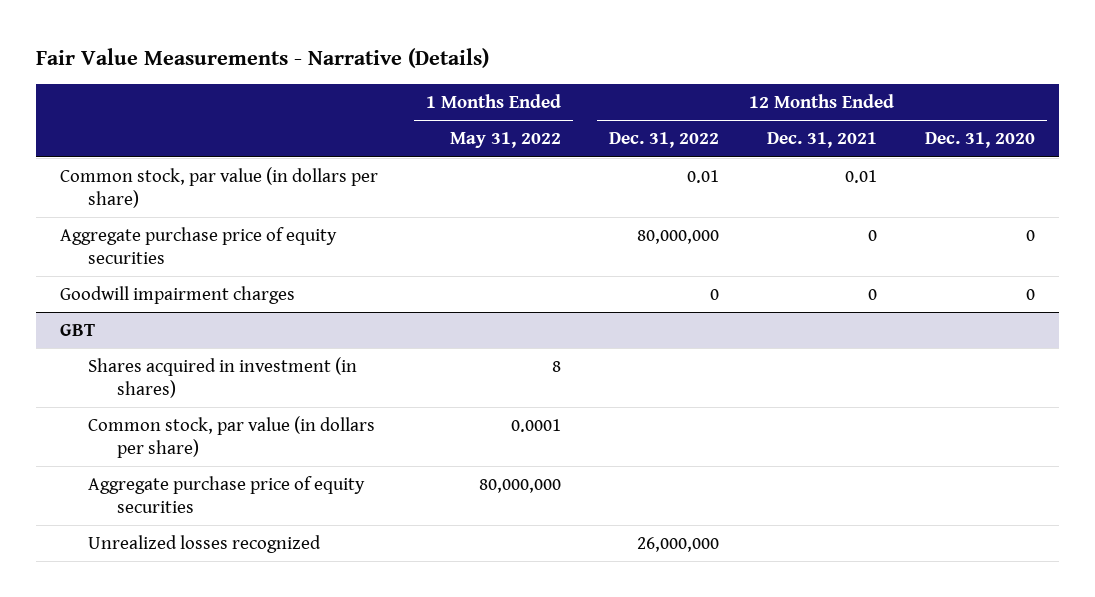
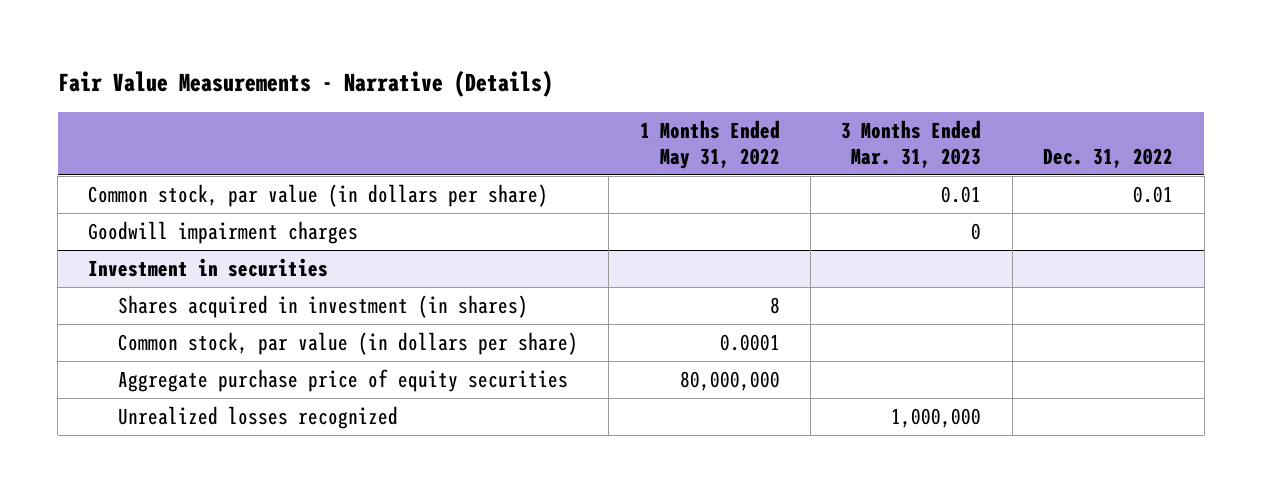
- | 1 Months Ended May 31, 2022 | 12 Months Ended Dec. 31, 2022 | 12 Months Ended Dec. 31, 2021 | 12 Months Ended Dec. 31, 2020
+ | 1 Months Ended May 31, 2022 | 3 Months Ended Mar. 31, 2023 | Dec. 31, 2022
- Aggregate purchase price of equity securities | | 80,000,000 | 0 | 0
- GBT
+ Investment in securities

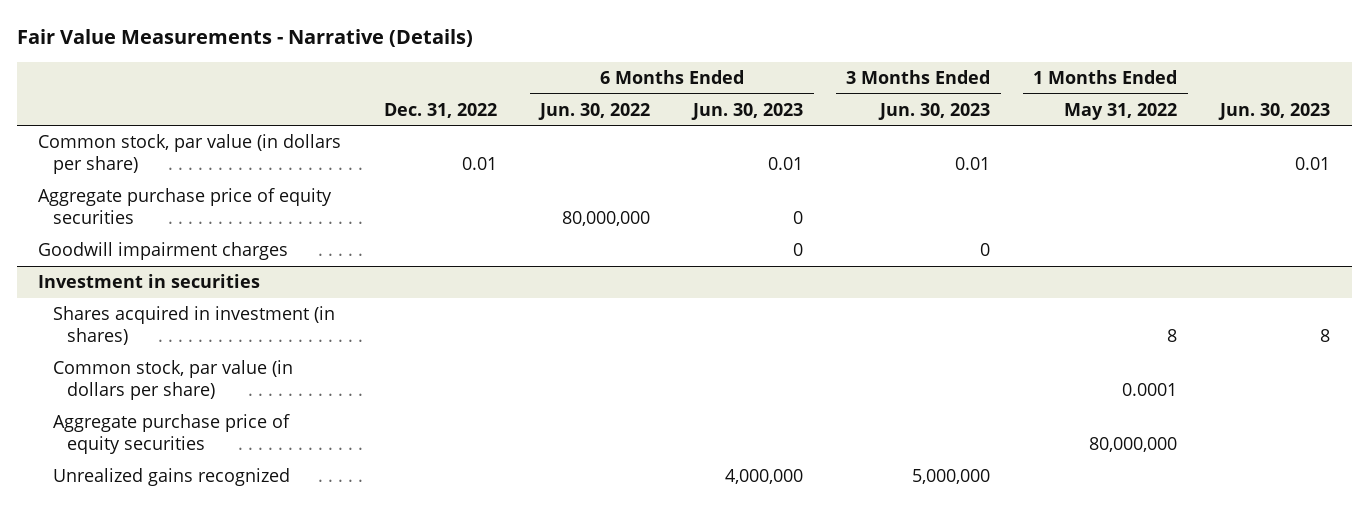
- | 1 Months Ended May 31, 2022 | 3 Months Ended Mar. 31, 2023 | Dec. 31, 2022
+ | Dec. 31, 2022 | 6 Months Ended Jun. 30, 2022 | 6 Months Ended Jun. 30, 2023 | 3 Months Ended Jun. 30, 2023 | 1 Months Ended May 31, 2022 | Jun. 30, 2023
+ Aggregate purchase price of equity securities | | 80,000,000 | 0 | | |
@ Investment in securities
- Unrealized losses recognized | | 1,000,000 |
+ Unrealized gains recognized | | | 4,000,000 | 5,000,000 | |

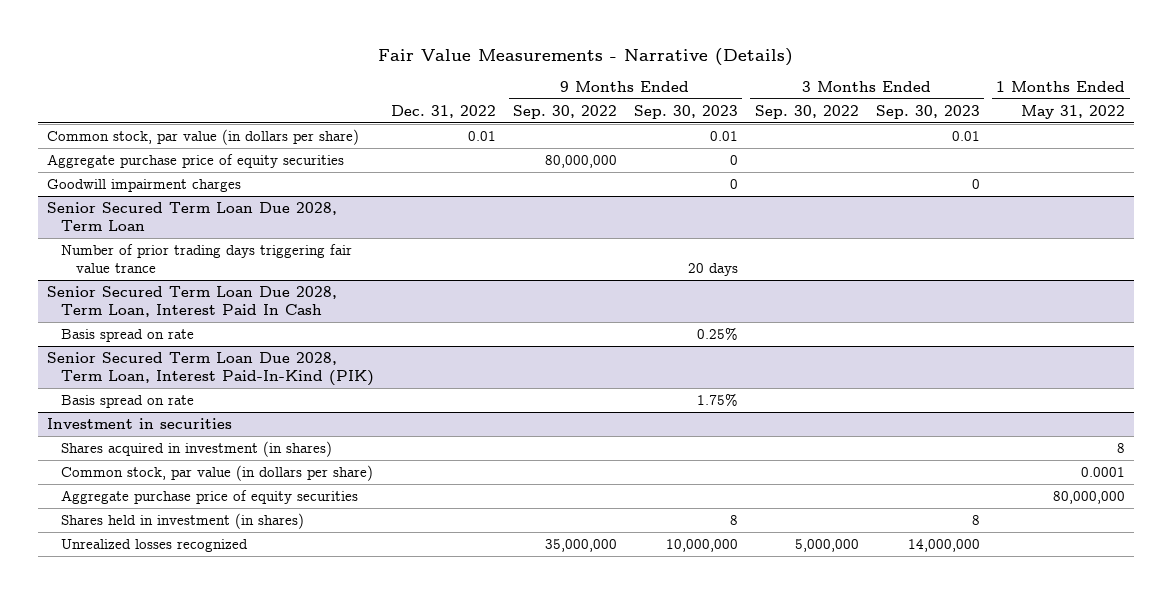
- | Dec. 31, 2022 | 6 Months Ended Jun. 30, 2022 | 6 Months Ended Jun. 30, 2023 | 3 Months Ended Jun. 30, 2023 | 1 Months Ended May 31, 2022 | Jun. 30, 2023
+ | Dec. 31, 2022 | 9 Months Ended Sep. 30, 2022 | 9 Months Ended Sep. 30, 2023 | 3 Months Ended Sep. 30, 2022 | 3 Months Ended Sep. 30, 2023 | 1 Months Ended May 31, 2022
+ Senior Secured Term Loan Due 2028, Term Loan
+ Number of prior trading days triggering fair value trance | | | 20 days | | |
+ Senior Secured Term Loan Due 2028, Term Loan, Interest Paid In Cash
+ Basis spread on rate | | | 0.25% | | |
+ Senior Secured Term Loan Due 2028, Term Loan, Interest Paid-In-Kind (PIK)
+ Basis spread on rate | | | 1.75% | | |
@ Investment in securities
- Unrealized gains recognized | | | 4,000,000 | 5,000,000 | |
+ Shares held in investment (in shares) | | | 8 | | 8 |
+ Unrealized losses recognized | | 35,000,000 | 10,000,000 | 5,000,000 | 14,000,000 |

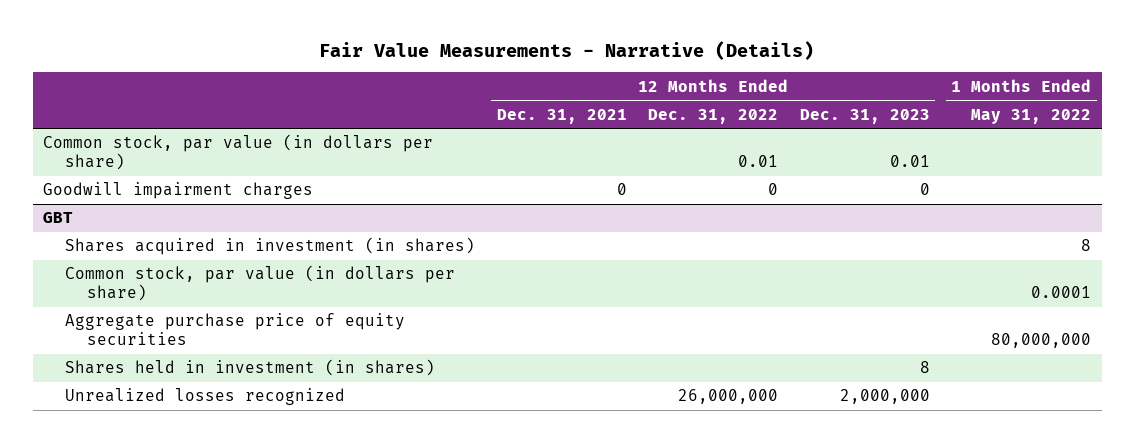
- | Dec. 31, 2022 | 9 Months Ended Sep. 30, 2022 | 9 Months Ended Sep. 30, 2023 | 3 Months Ended Sep. 30, 2022 | 3 Months Ended Sep. 30, 2023 | 1 Months Ended May 31, 2022
+ | 12 Months Ended Dec. 31, 2021 | 12 Months Ended Dec. 31, 2022 | 12 Months Ended Dec. 31, 2023 | 1 Months Ended May 31, 2022
- Aggregate purchase price of equity securities | | 80,000,000 | 0 | | |
- Senior Secured Term Loan Due 2028, Term Loan
- Number of prior trading days triggering fair value trance | | | 20 days | | |
- Senior Secured Term Loan Due 2028, Term Loan, Interest Paid In Cash
- Basis spread on rate | | | 0.25% | | |
- Senior Secured Term Loan Due 2028, Term Loan, Interest Paid-In-Kind (PIK)
- Basis spread on rate | | | 1.75% | | |
- Investment in securities
+ GBT

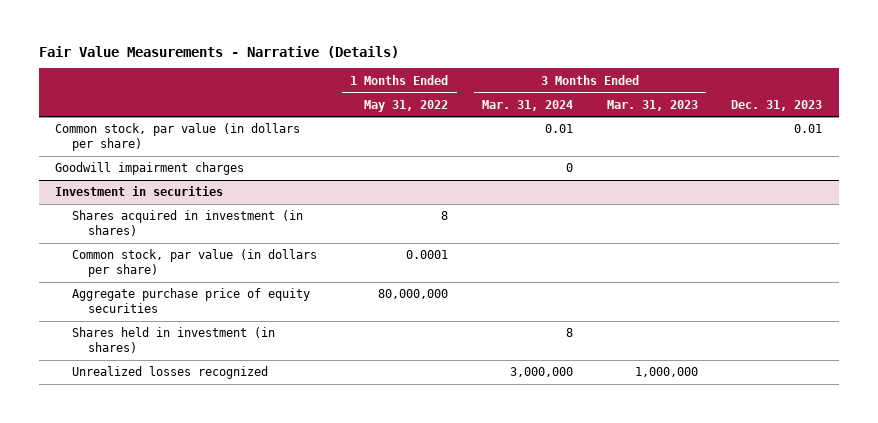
- | 12 Months Ended Dec. 31, 2021 | 12 Months Ended Dec. 31, 2022 | 12 Months Ended Dec. 31, 2023 | 1 Months Ended May 31, 2022
+ | 1 Months Ended May 31, 2022 | 3 Months Ended Mar. 31, 2024 | 3 Months Ended Mar. 31, 2023 | Dec. 31, 2023
- GBT
+ Investment in securities

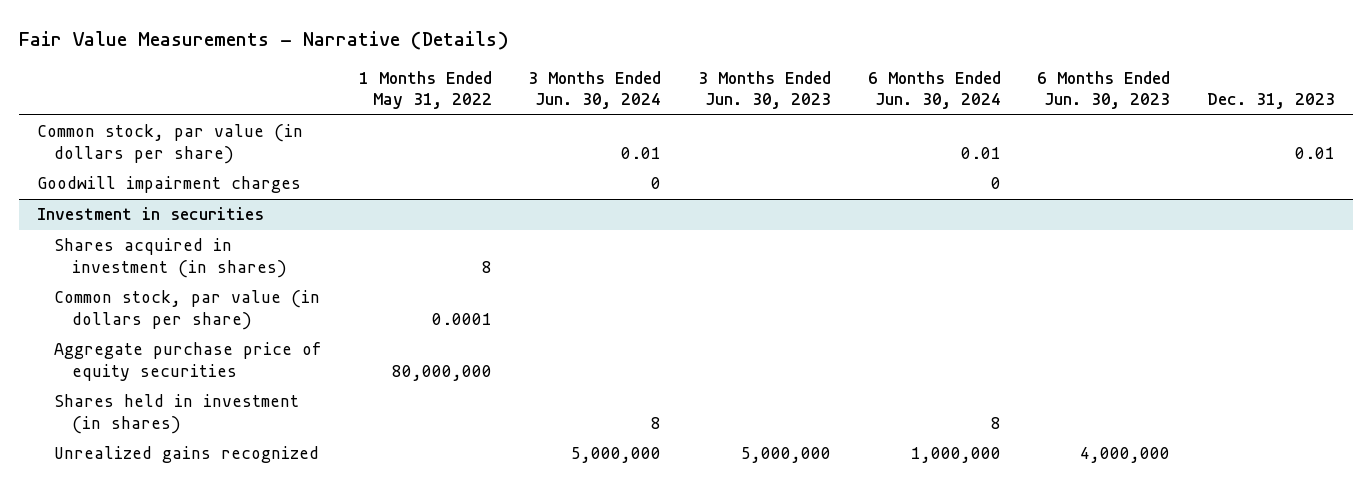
- | 1 Months Ended May 31, 2022 | 3 Months Ended Mar. 31, 2024 | 3 Months Ended Mar. 31, 2023 | Dec. 31, 2023
+ | 1 Months Ended May 31, 2022 | 3 Months Ended Jun. 30, 2024 | 3 Months Ended Jun. 30, 2023 | 6 Months Ended Jun. 30, 2024 | 6 Months Ended Jun. 30, 2023 | Dec. 31, 2023
@ Investment in securities
- Unrealized losses recognized | | 3,000,000 | 1,000,000 |
+ Unrealized gains recognized | | 5,000,000 | 5,000,000 | 1,000,000 | 4,000,000 |

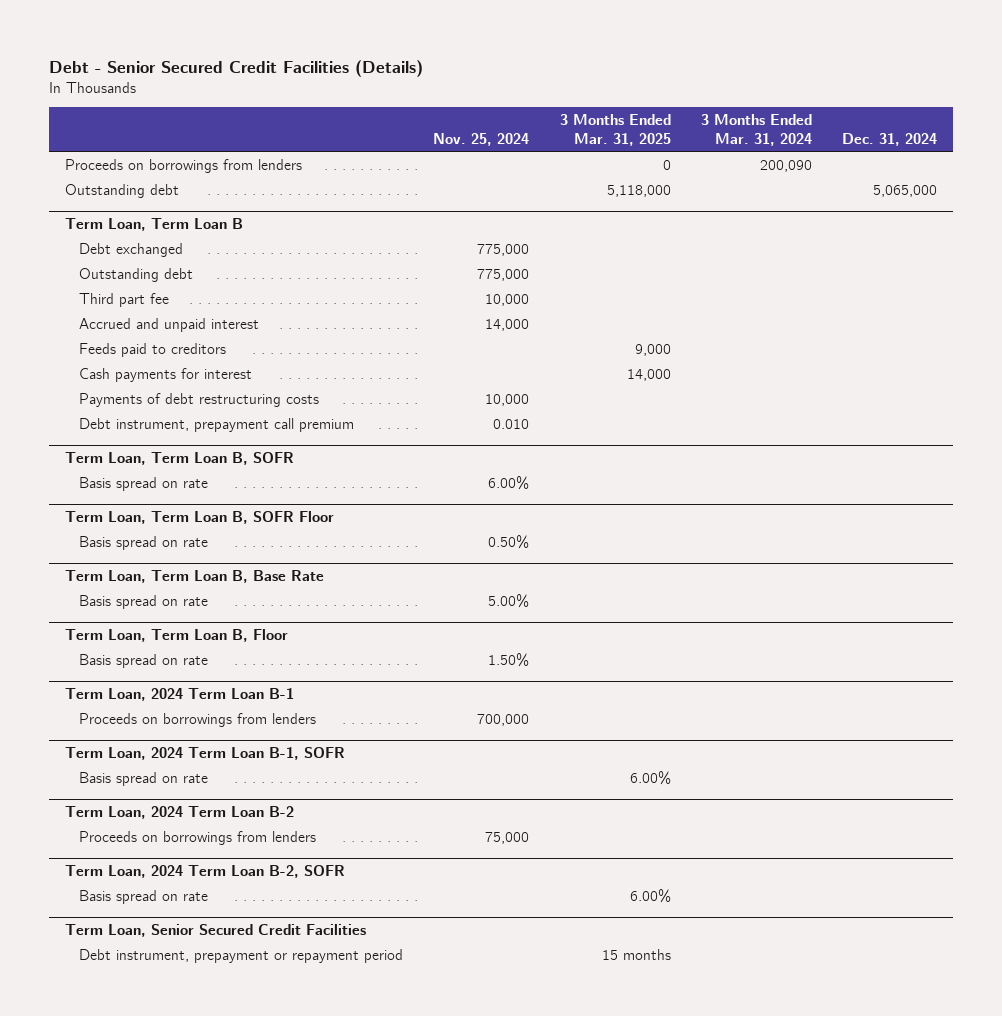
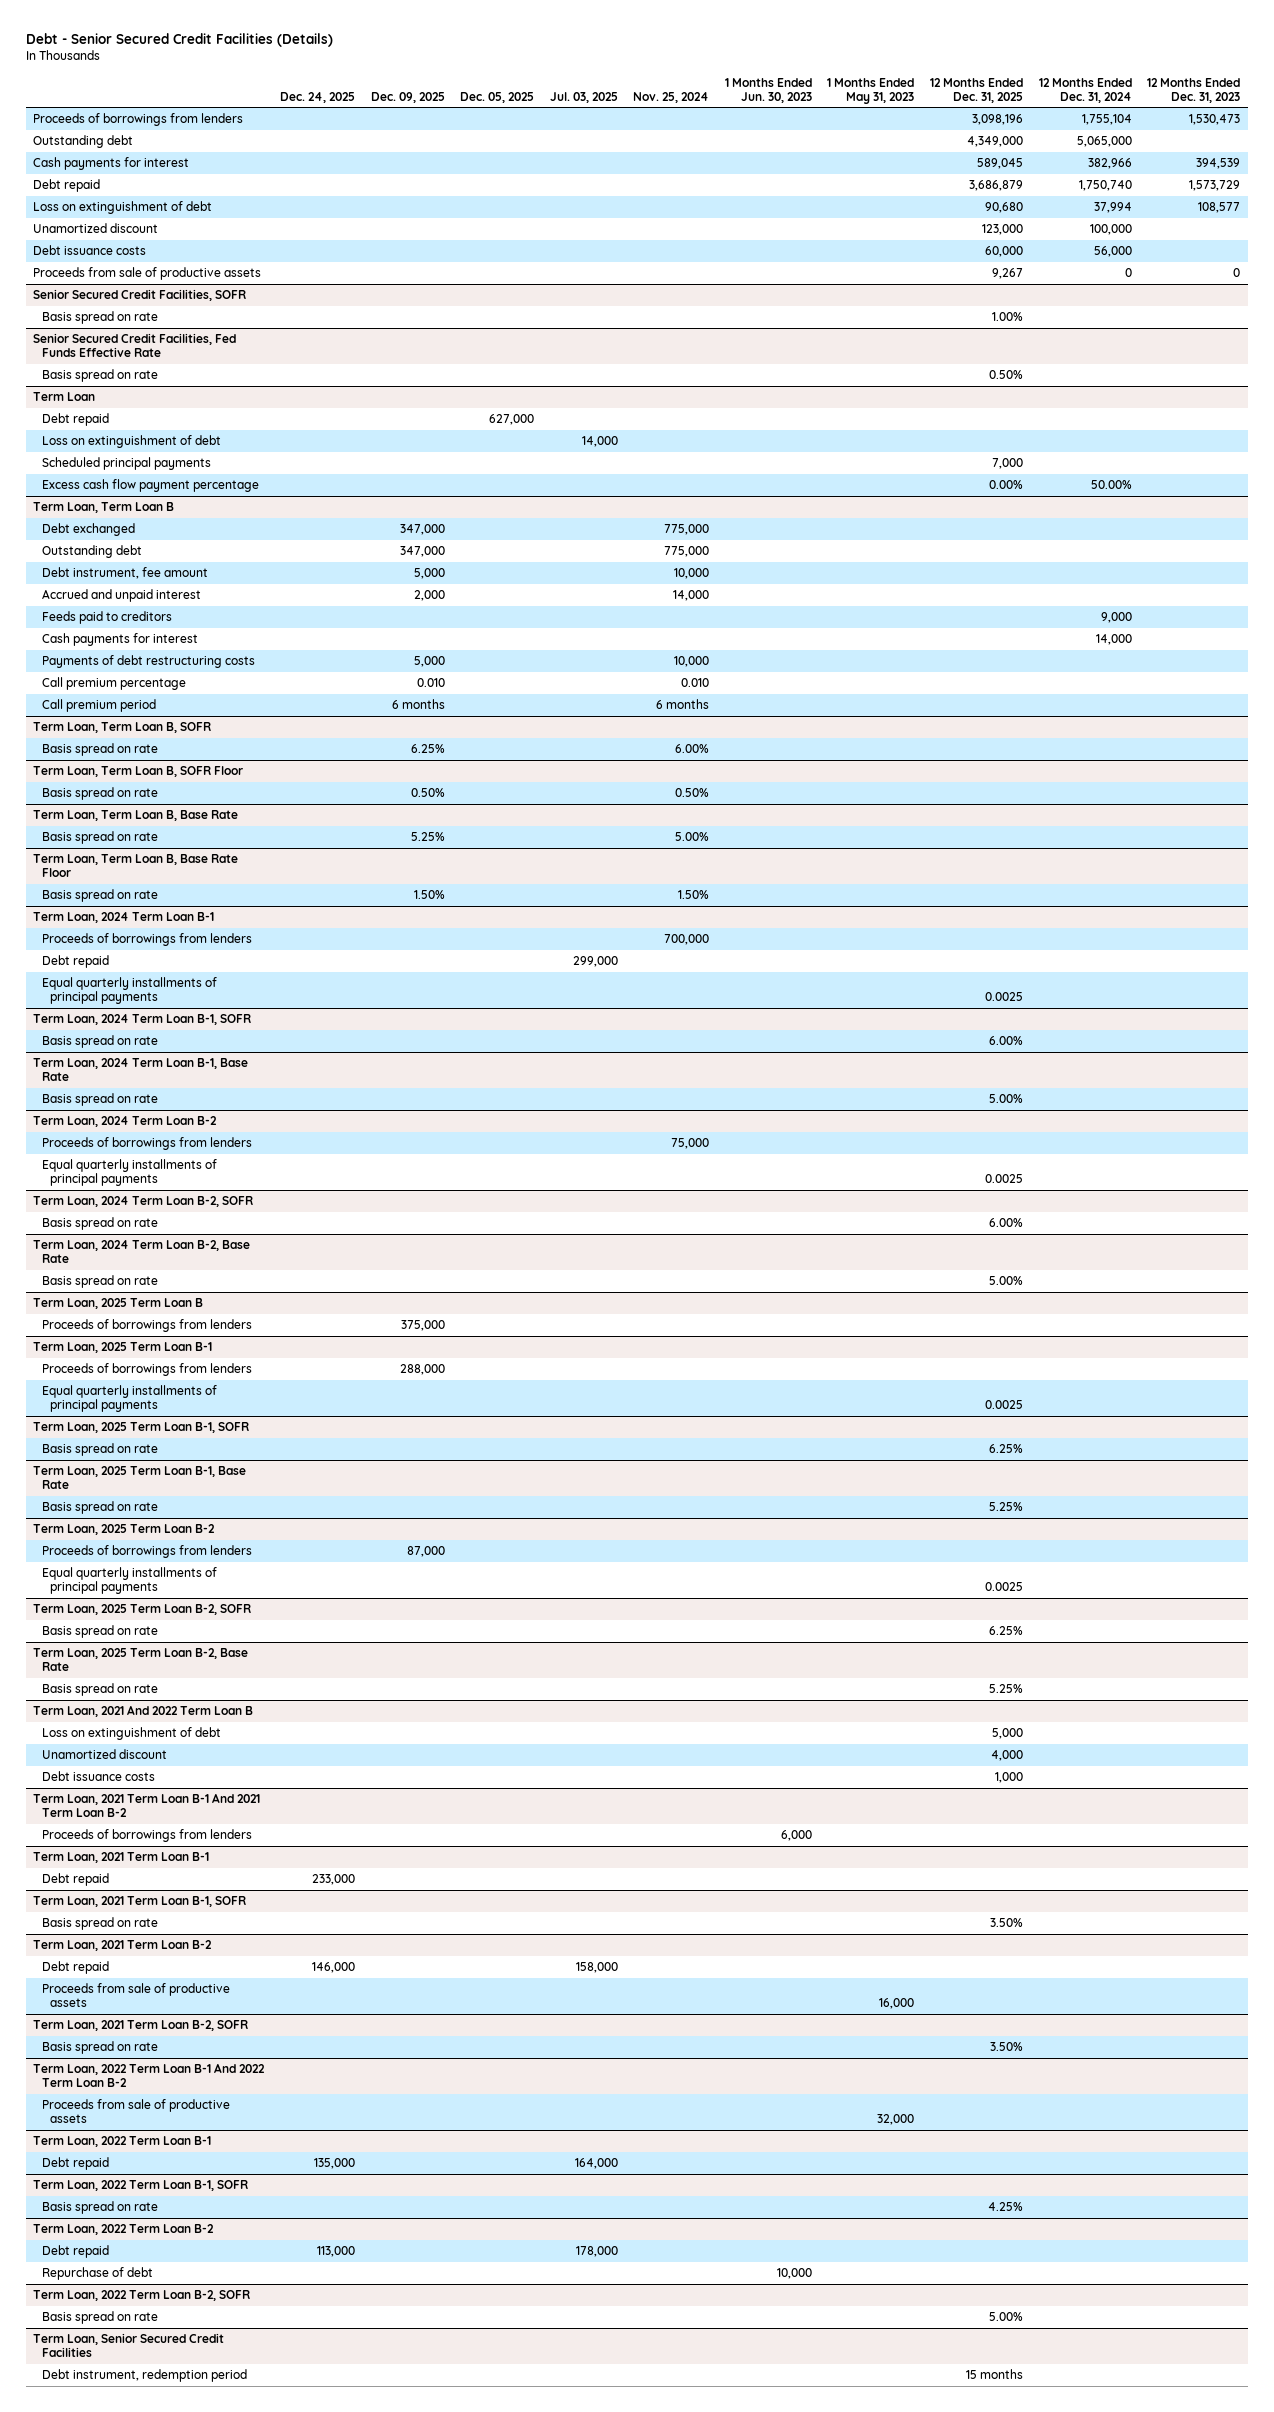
- | Nov. 25, 2024 | 3 Months Ended Mar. 31, 2025 | 3 Months Ended Mar. 31, 2024 | Dec. 31, 2024
+ | Dec. 24, 2025 | Dec. 09, 2025 | Dec. 05, 2025 | Jul. 03, 2025 | Nov. 25, 2024 | 1 Months Ended Jun. 30, 2023 | 1 Months Ended May 31, 2023 | 12 Months Ended Dec. 31, 2025 | 12 Months Ended Dec. 31, 2024 | 12 Months Ended Dec. 31, 2023
- Proceeds on borrowings from lenders | | 0 | 200,090 |
+ Proceeds of borrowings from lenders | | | | | | | | 3,098,196 | 1,755,104 | 1,530,473
+ Cash payments for interest | | | | | | | | 589,045 | 382,966 | 394,539
+ Debt repaid | | | | | | | | 3,686,879 | 1,750,740 | 1,573,729
+ Loss on extinguishment of debt | | | | | | | | 90,680 | 37,994 | 108,577
+ Unamortized discount | | | | | | | | 123,000 | 100,000 |
+ Debt issuance costs | | | | | | | | 60,000 | 56,000 |
+ Proceeds from sale of productive assets | | | | | | | | 9,267 | 0 | 0
+ Senior Secured Credit Facilities, SOFR
+ Basis spread on rate | | | | | | | | 1.00% | |
+ Senior Secured Credit Facilities, Fed Funds Effective Rate
+ Basis spread on rate | | | | | | | | 0.50% | |
+ Term Loan
+ Debt repaid | | | 627,000 | | | | | | |
+ Loss on extinguishment of debt | | | | 14,000 | | | | | |
+ Scheduled principal payments | | | | | | | | 7,000 | |
+ Excess cash flow payment percentage | | | | | | | | 0.00% | 50.00% |
@ Term Loan, Term Loan B
- Third part fee | 10,000 | | |
+ Debt instrument, fee amount | | 5,000 | | | 10,000 | | | | |
- Debt instrument, prepayment call premium | 0.010 | | |
+ Call premium percentage | | 0.010 | | | 0.010 | | | | |
+ Call premium period | | 6 months | | | 6 months | | | | |
- Term Loan, Term Loan B, Floor
+ Term Loan, Term Loan B, Base Rate Floor
@ Term Loan, 2024 Term Loan B-1
- Proceeds on borrowings from lenders | 700,000 | | |
+ Proceeds of borrowings from lenders | | | | | 700,000 | | | | |
+ Debt repaid | | | | 299,000 | | | | | |
+ Equal quarterly installments of principal payments | | | | | | | | 0.0025 | |
+ Term Loan, 2024 Term Loan B-1, Base Rate
+ Basis spread on rate | | | | | | | | 5.00% | |
@ Term Loan, 2024 Term Loan B-2
- Proceeds on borrowings from lenders | 75,000 | | |
+ Proceeds of borrowings from lenders | | | | | 75,000 | | | | |
+ Equal quarterly installments of principal payments | | | | | | | | 0.0025 | |
+ Term Loan, 2024 Term Loan B-2, Base Rate
+ Basis spread on rate | | | | | | | | 5.00% | |
+ Term Loan, 2025 Term Loan B
+ Proceeds of borrowings from lenders | | 375,000 | | | | | | | |
+ Term Loan, 2025 Term Loan B-1
+ Proceeds of borrowings from lenders | | 288,000 | | | | | | | |
+ Equal quarterly installments of principal payments | | | | | | | | 0.0025 | |
+ Term Loan, 2025 Term Loan B-1, SOFR
+ Basis spread on rate | | | | | | | | 6.25% | |
+ Term Loan, 2025 Term Loan B-1, Base Rate
+ Basis spread on rate | | | | | | | | 5.25% | |
+ Term Loan, 2025 Term Loan B-2
+ Proceeds of borrowings from lenders | | 87,000 | | | | | | | |
+ Equal quarterly installments of principal payments | | | | | | | | 0.0025 | |
+ Term Loan, 2025 Term Loan B-2, SOFR
+ Basis spread on rate | | | | | | | | 6.25% | |
+ Term Loan, 2025 Term Loan B-2, Base Rate
+ Basis spread on rate | | | | | | | | 5.25% | |
+ Term Loan, 2021 And 2022 Term Loan B
+ Loss on extinguishment of debt | | | | | | | | 5,000 | |
+ Unamortized discount | | | | | | | | 4,000 | |
+ Debt issuance costs | | | | | | | | 1,000 | |
+ Term Loan, 2021 Term Loan B-1 And 2021 Term Loan B-2
+ Proceeds of borrowings from lenders | | | | | | 6,000 | | | |
+ Term Loan, 2021 Term Loan B-1
+ Debt repaid | 233,000 | | | | | | | | |
+ Term Loan, 2021 Term Loan B-1, SOFR
+ Basis spread on rate | | | | | | | | 3.50% | |
+ Term Loan, 2021 Term Loan B-2
+ Debt repaid | 146,000 | | | 158,000 | | | | | |
+ Proceeds from sale of productive assets | | | | | | | 16,000 | | |
+ Term Loan, 2021 Term Loan B-2, SOFR
+ Basis spread on rate | | | | | | | | 3.50% | |
+ Term Loan, 2022 Term Loan B-1 And 2022 Term Loan B-2
+ Proceeds from sale of productive assets | | | | | | | 32,000 | | |
+ Term Loan, 2022 Term Loan B-1
+ Debt repaid | 135,000 | | | 164,000 | | | | | |
+ Term Loan, 2022 Term Loan B-1, SOFR
+ Basis spread on rate | | | | | | | | 4.25% | |
+ Term Loan, 2022 Term Loan B-2
+ Debt repaid | 113,000 | | | 178,000 | | | | | |
+ Repurchase of debt | | | | | | 10,000 | | | |
+ Term Loan, 2022 Term Loan B-2, SOFR
+ Basis spread on rate | | | | | | | | 5.00% | |
@ Term Loan, Senior Secured Credit Facilities
- Debt instrument, prepayment or repayment period | | 15 months | |
+ Debt instrument, redemption period | | | | | | | | 15 months | |

